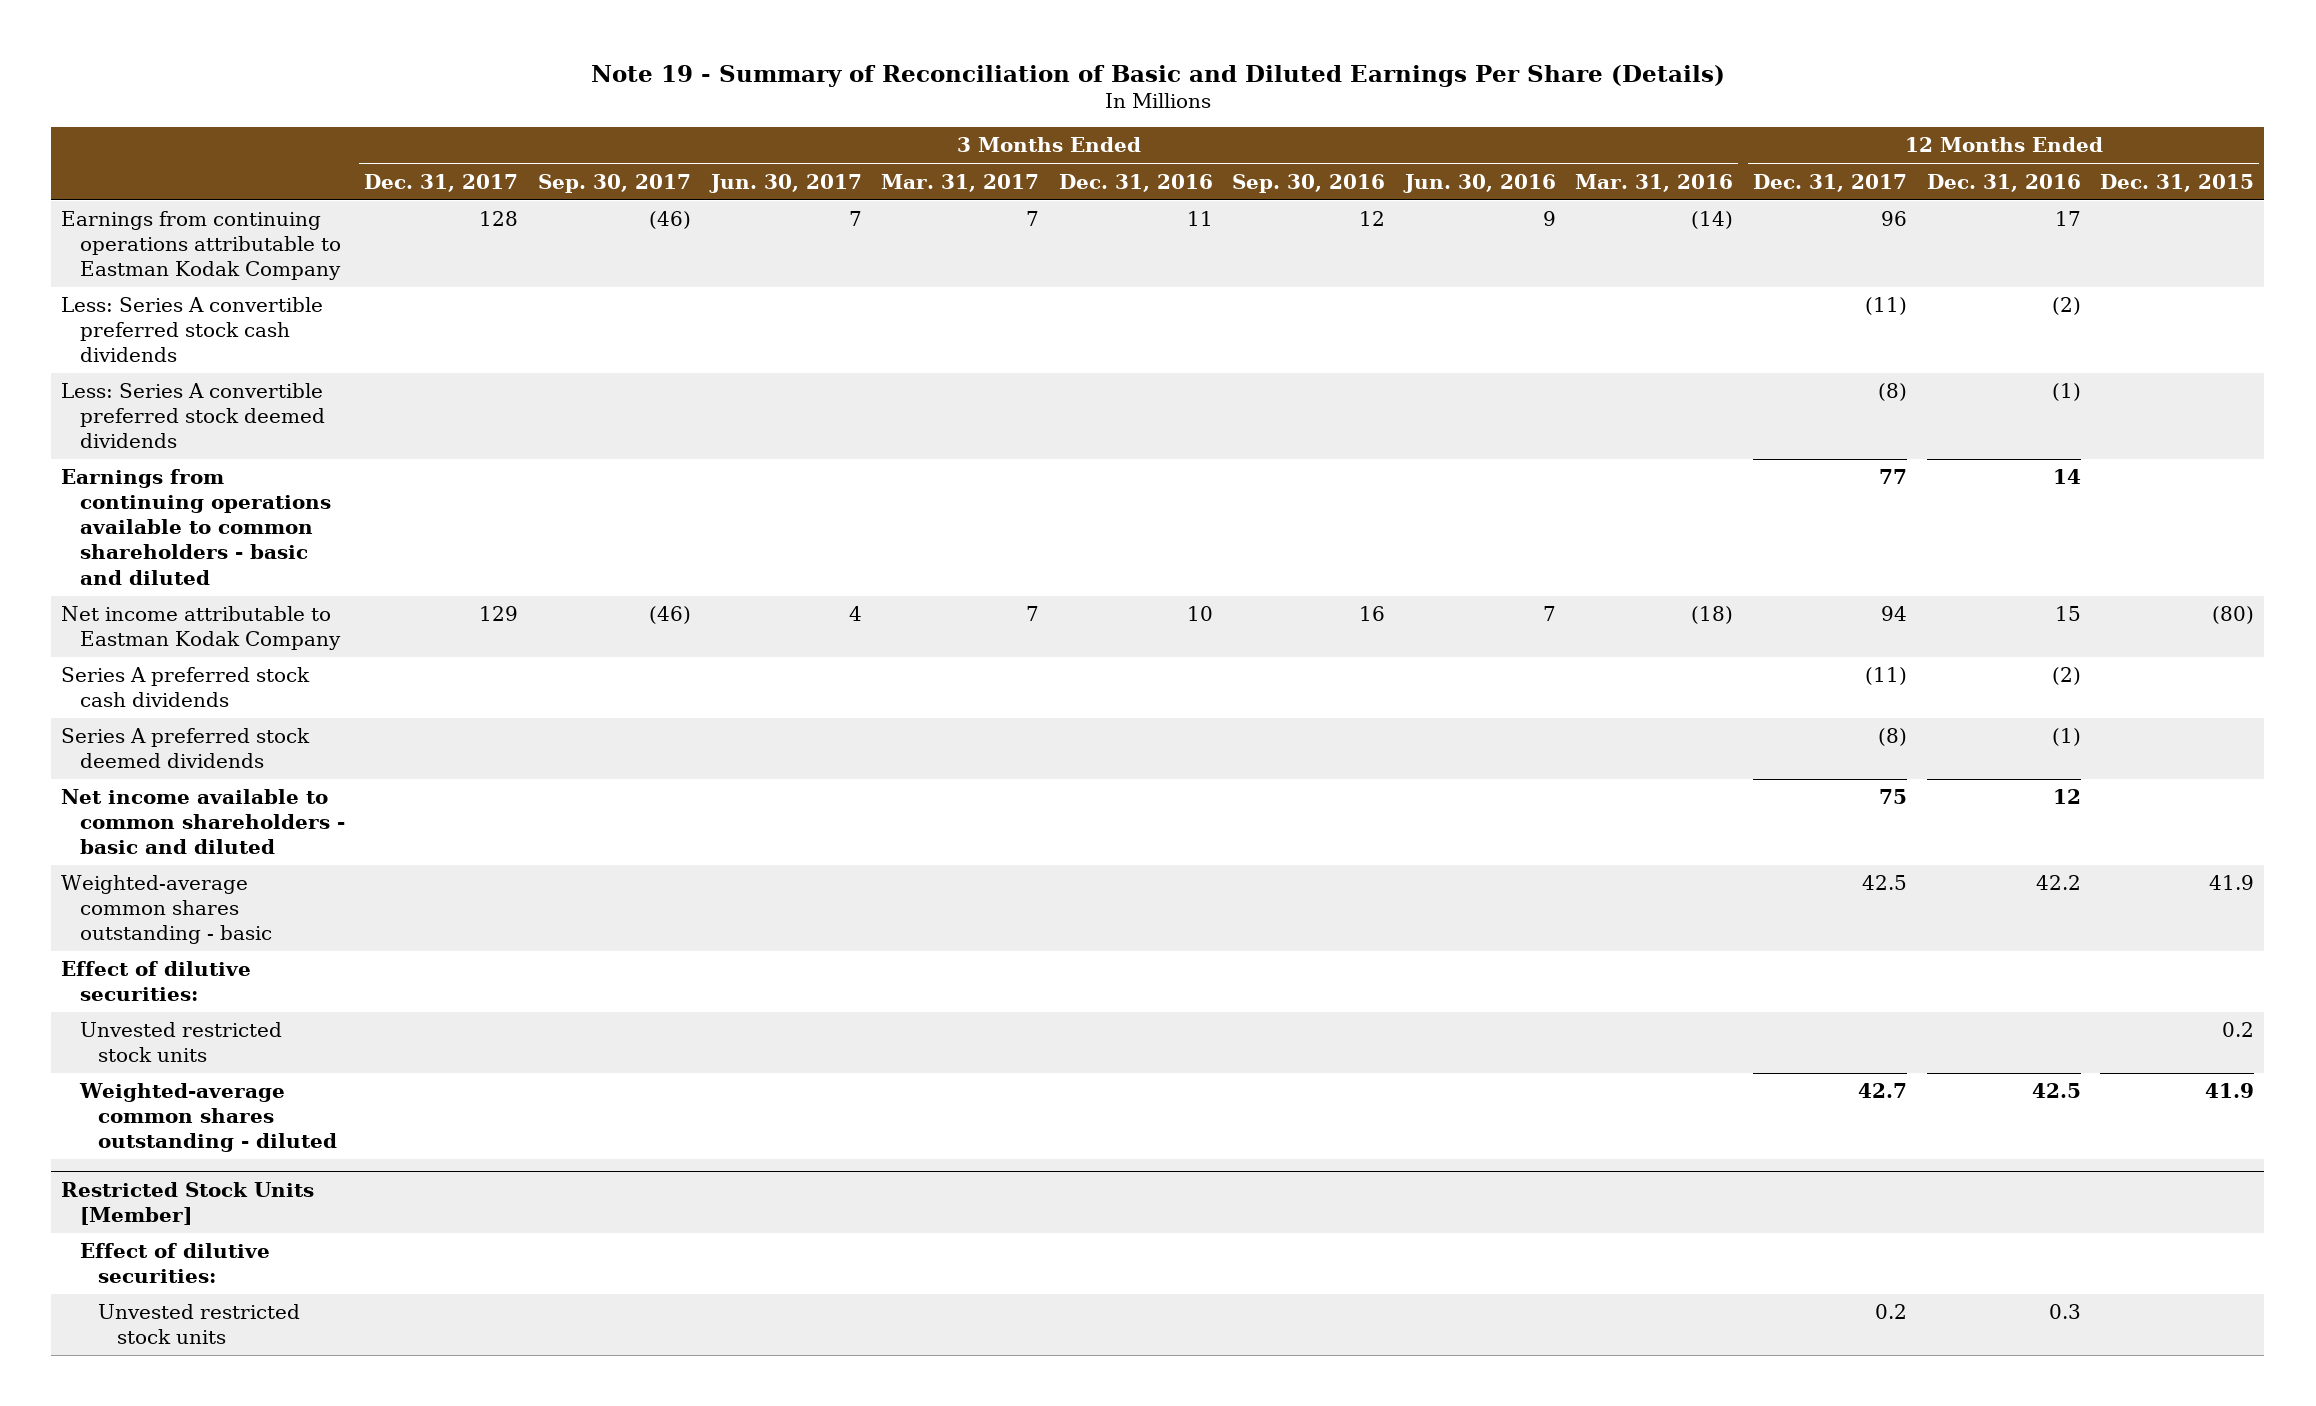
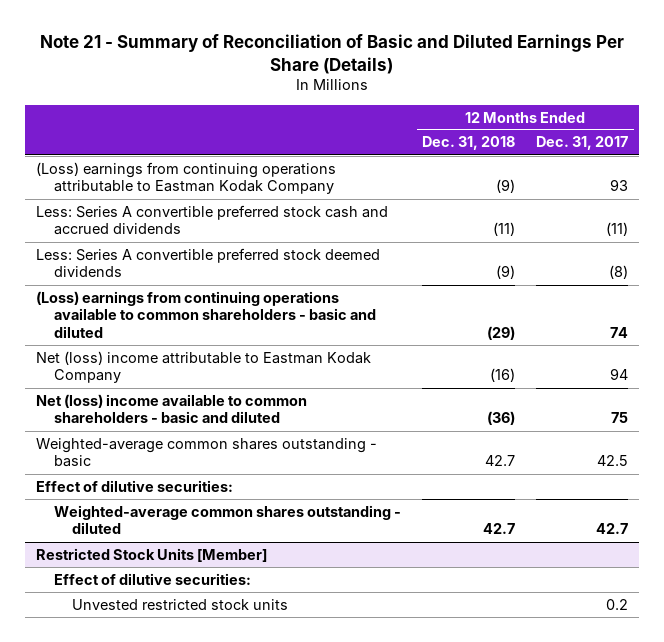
- Note 19 - Summary of Reconciliation of Basic and Diluted Earnings Per Share (Details)
+ Note 21 - Summary of Reconciliation of Basic and Diluted Earnings Per Share (Details)
- | 3 Months Ended Dec. 31, 2017 | 3 Months Ended Sep. 30, 2017 | 3 Months Ended Jun. 30, 2017 | 3 Months Ended Mar. 31, 2017 | 3 Months Ended Dec. 31, 2016 | 3 Months Ended Sep. 30, 2016 | 3 Months Ended Jun. 30, 2016 | 3 Months Ended Mar. 31, 2016 | 12 Months Ended Dec. 31, 2017 | 12 Months Ended Dec. 31, 2016 | 12 Months Ended Dec. 31, 2015
+ | 12 Months Ended Dec. 31, 2018 | 12 Months Ended Dec. 31, 2017
- Earnings from continuing operations attributable to Eastman Kodak Company | 128 | (46) | 7 | 7 | 11 | 12 | 9 | (14) | 96 | 17 |
- Less: Series A convertible preferred stock cash dividends | | | | | | | | | (11) | (2) |
+ (Loss) earnings from continuing operations attributable to Eastman Kodak Company | (9) | 93
+ Less: Series A convertible preferred stock cash and accrued dividends | (11) | (11)
- Earnings from continuing operations available to common shareholders - basic and diluted | | | | | | | | | 77 | 14 |
- Net income attributable to Eastman Kodak Company | 129 | (46) | 4 | 7 | 10 | 16 | 7 | (18) | 94 | 15 | (80)
- Series A preferred stock cash dividends | | | | | | | | | (11) | (2) |
- Series A preferred stock deemed dividends | | | | | | | | | (8) | (1) |
- Net income available to common shareholders - basic and diluted | | | | | | | | | 75 | 12 |
+ (Loss) earnings from continuing operations available to common shareholders - basic and diluted | (29) | 74
+ Net (loss) income attributable to Eastman Kodak Company | (16) | 94
+ Net (loss) income available to common shareholders - basic and diluted | (36) | 75
- Unvested restricted stock units | | | | | | | | | | | 0.2

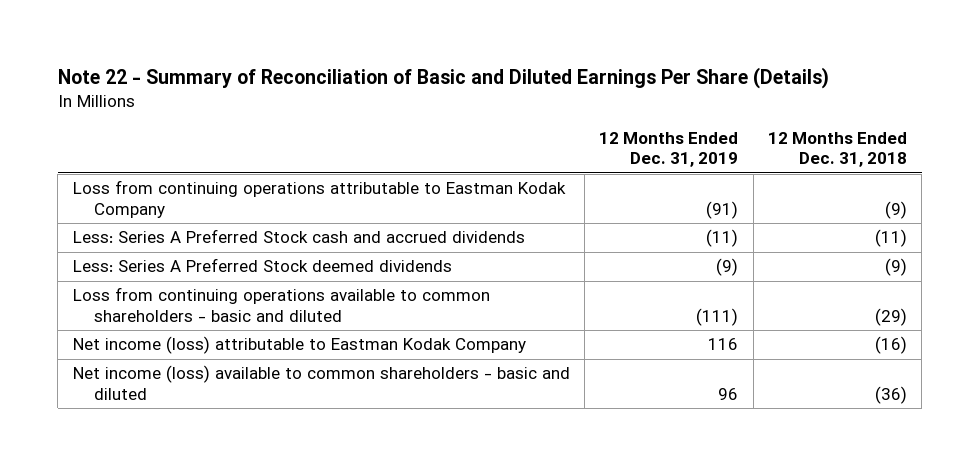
- Note 21 - Summary of Reconciliation of Basic and Diluted Earnings Per Share (Details)
+ Note 22 - Summary of Reconciliation of Basic and Diluted Earnings Per Share (Details)
- | 12 Months Ended Dec. 31, 2018 | 12 Months Ended Dec. 31, 2017
+ | 12 Months Ended Dec. 31, 2019 | 12 Months Ended Dec. 31, 2018
- (Loss) earnings from continuing operations attributable to Eastman Kodak Company | (9) | 93
- Less: Series A convertible preferred stock cash and accrued dividends | (11) | (11)
- Less: Series A convertible preferred stock deemed dividends | (9) | (8)
- (Loss) earnings from continuing operations available to common shareholders - basic and diluted | (29) | 74
- Net (loss) income attributable to Eastman Kodak Company | (16) | 94
- Net (loss) income available to common shareholders - basic and diluted | (36) | 75
- Weighted-average common shares outstanding - basic | 42.7 | 42.5
- Effect of dilutive securities:
- Weighted-average common shares outstanding - diluted | 42.7 | 42.7
- Restricted Stock Units [Member]
- Effect of dilutive securities:
- Unvested restricted stock units | | 0.2
+ Loss from continuing operations attributable to Eastman Kodak Company | (91) | (9)
+ Less: Series A Preferred Stock cash and accrued dividends | (11) | (11)
+ Less: Series A Preferred Stock deemed dividends | (9) | (9)
+ Loss from continuing operations available to common shareholders - basic and diluted | (111) | (29)
+ Net income (loss) attributable to Eastman Kodak Company | 116 | (16)
+ Net income (loss) available to common shareholders - basic and diluted | 96 | (36)

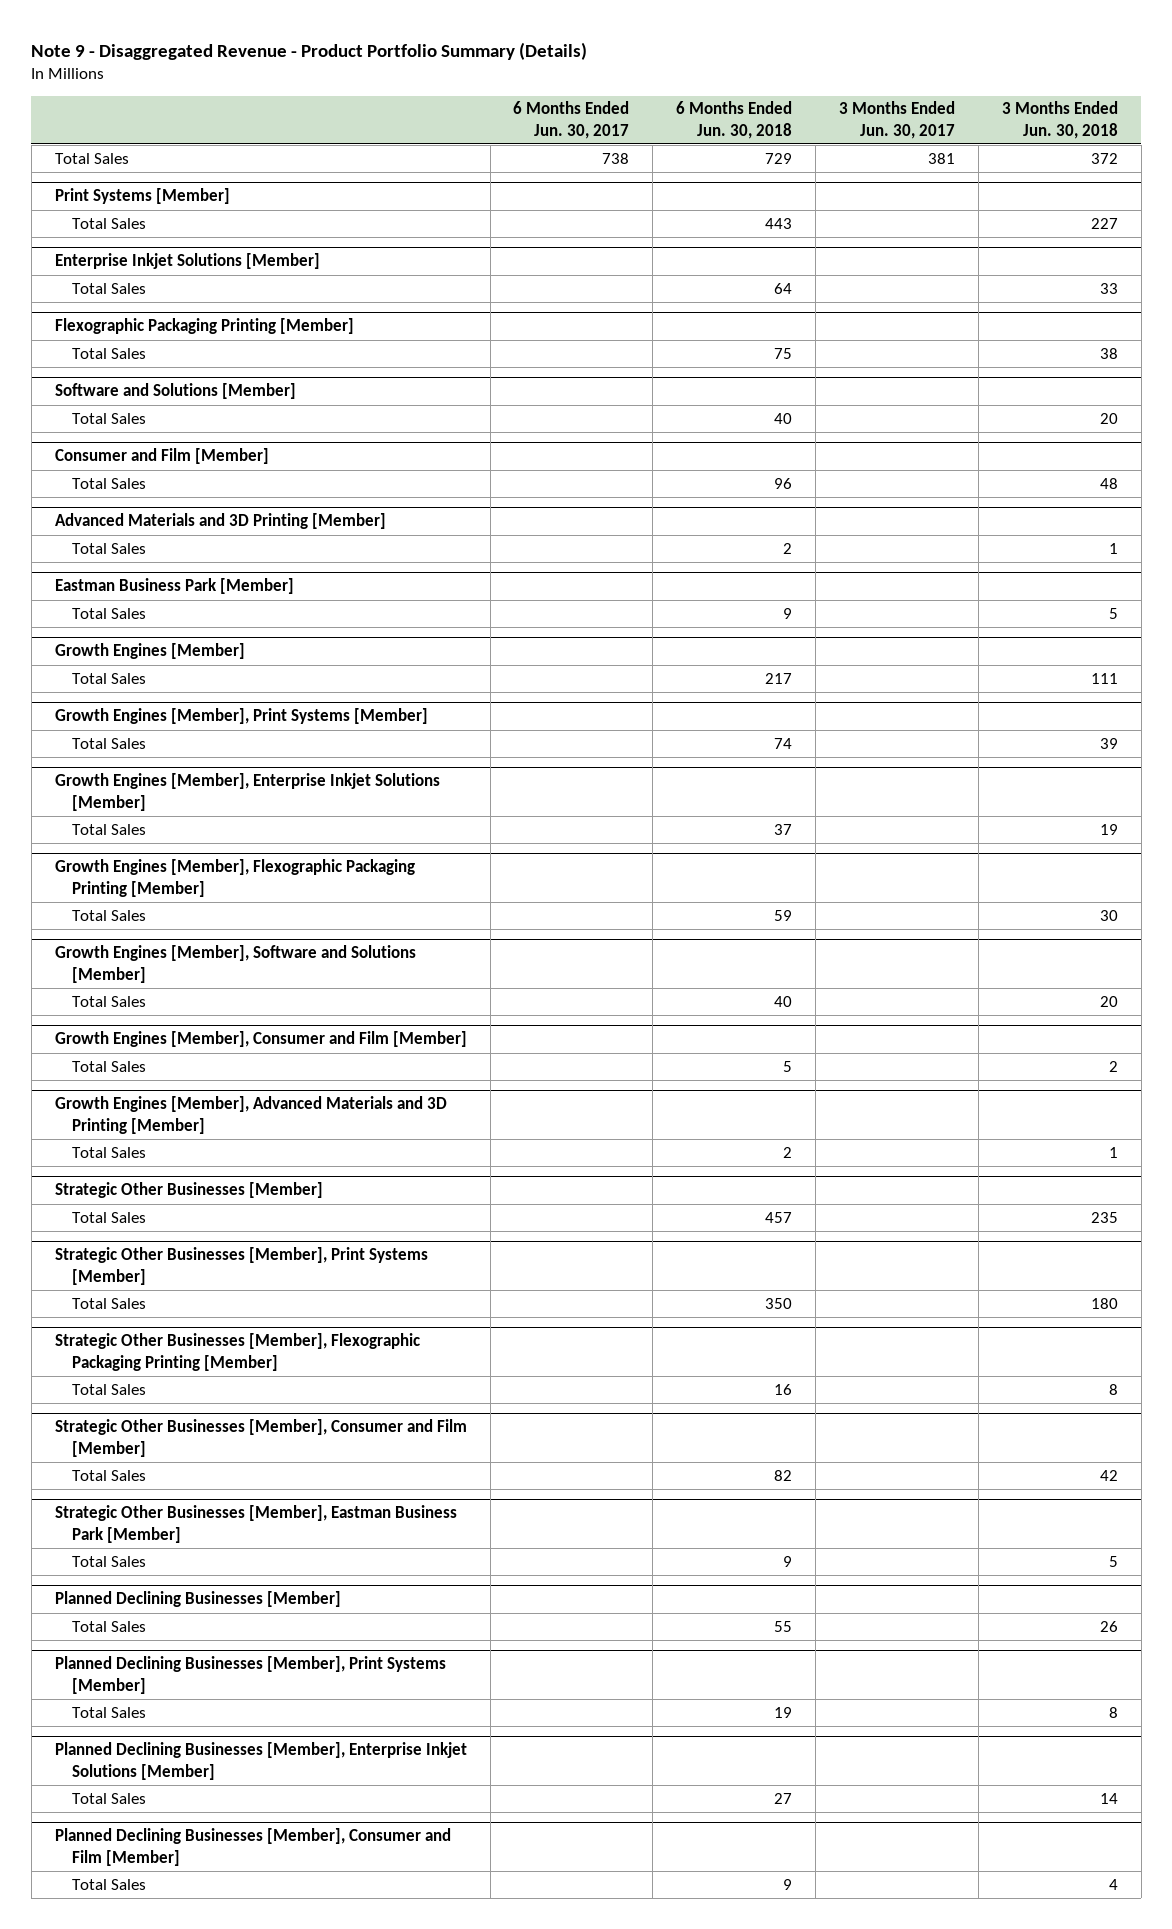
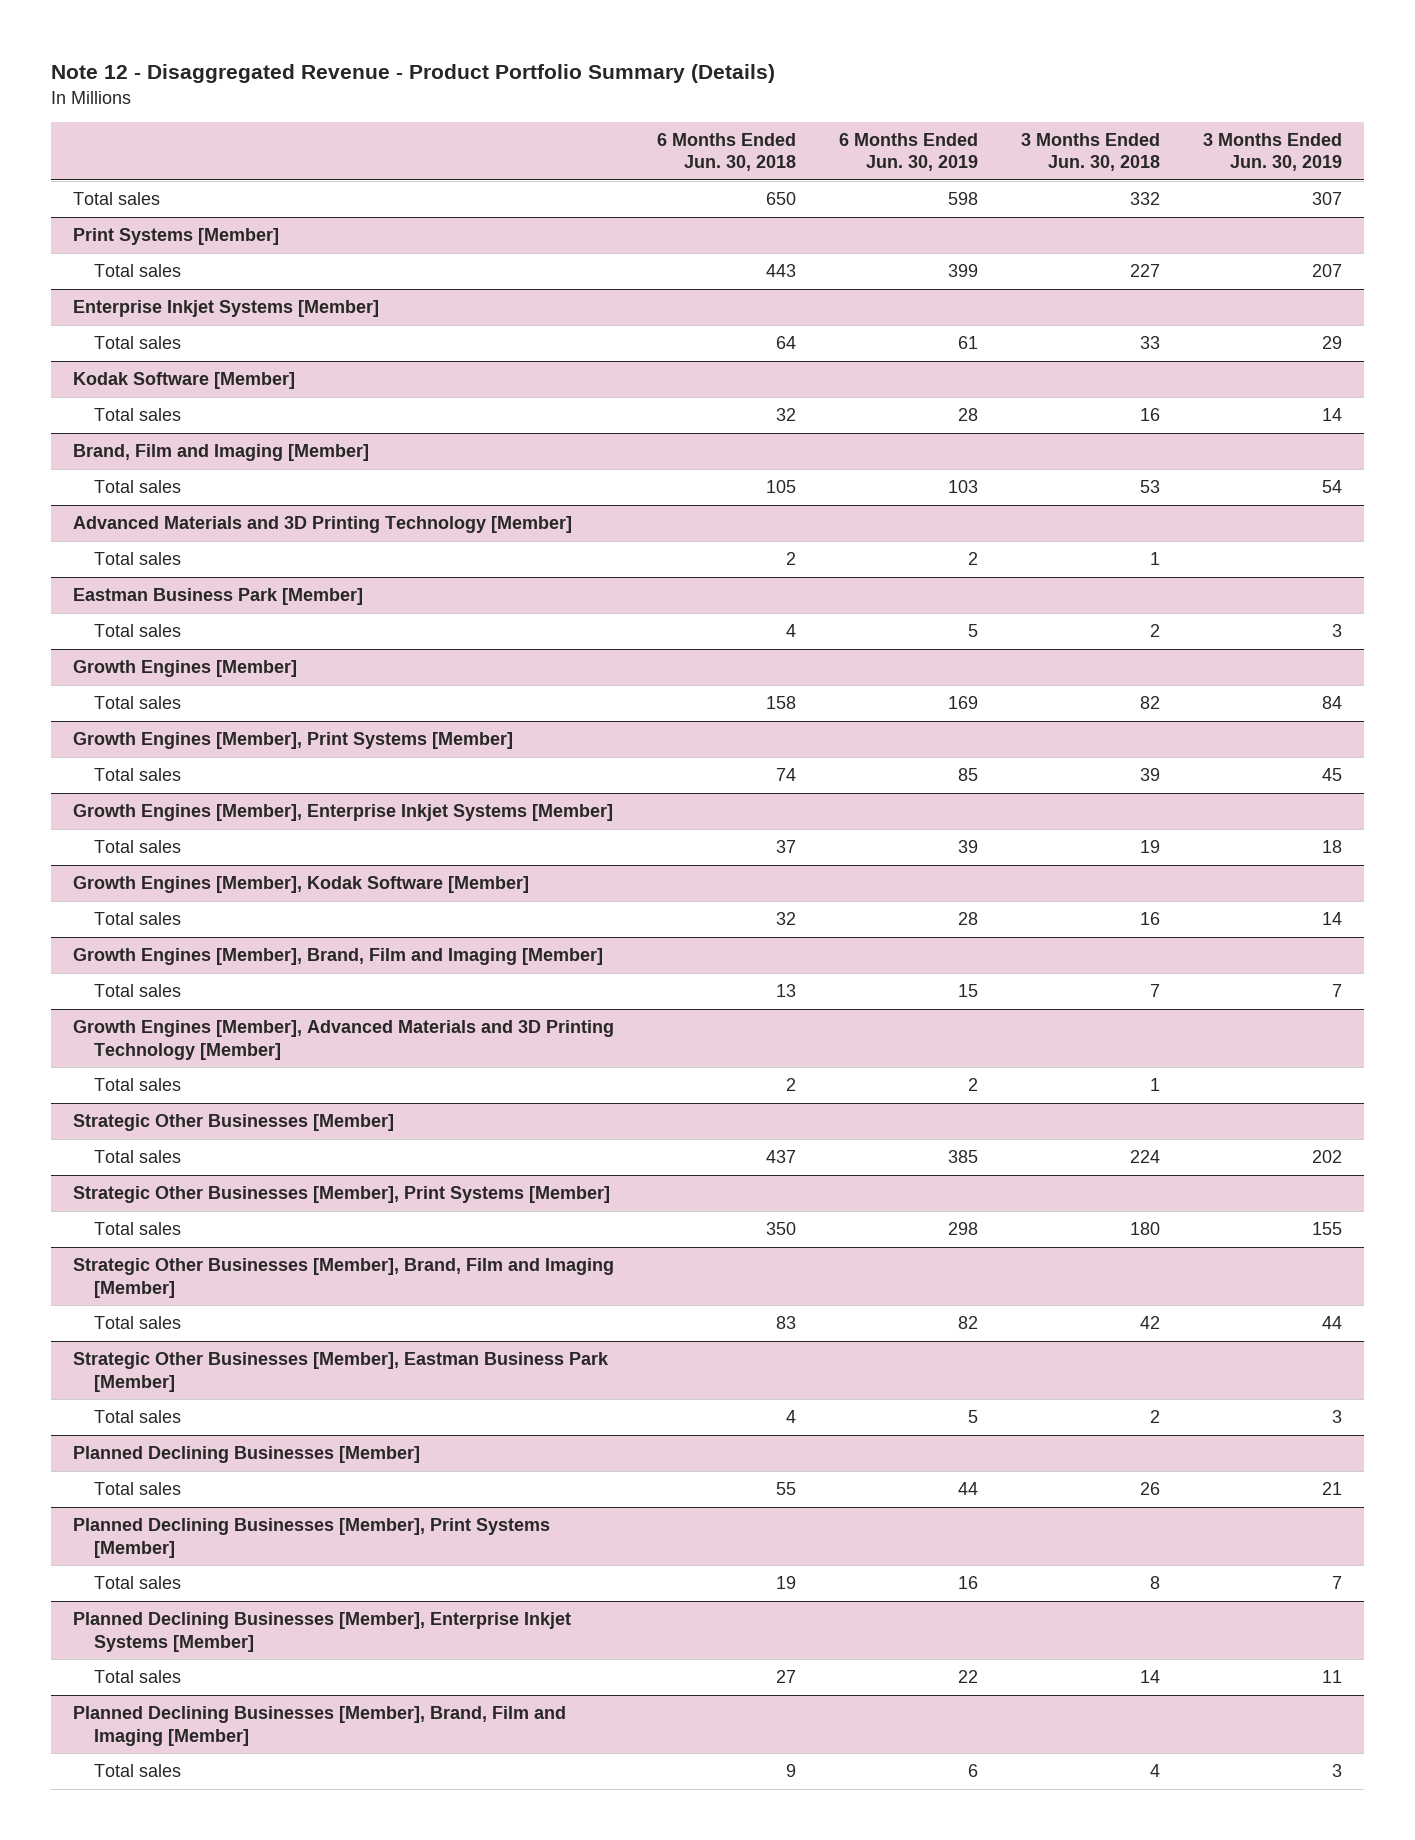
- Note 9 - Disaggregated Revenue - Product Portfolio Summary (Details)
+ Note 12 - Disaggregated Revenue - Product Portfolio Summary (Details)
- | 6 Months Ended Jun. 30, 2017 | 6 Months Ended Jun. 30, 2018 | 3 Months Ended Jun. 30, 2017 | 3 Months Ended Jun. 30, 2018
+ | 6 Months Ended Jun. 30, 2018 | 6 Months Ended Jun. 30, 2019 | 3 Months Ended Jun. 30, 2018 | 3 Months Ended Jun. 30, 2019
- Total Sales | 738 | 729 | 381 | 372
+ Total sales | 650 | 598 | 332 | 307
@ Print Systems [Member]
- Total Sales | | 443 | | 227
- Enterprise Inkjet Solutions [Member]
- Total Sales | | 64 | | 33
- Flexographic Packaging Printing [Member]
- Total Sales | | 75 | | 38
- Software and Solutions [Member]
- Total Sales | | 40 | | 20
- Consumer and Film [Member]
- Total Sales | | 96 | | 48
- Advanced Materials and 3D Printing [Member]
- Total Sales | | 2 | | 1
@ Print Systems [Member]
+ Total sales | 443 | 399 | 227 | 207
+ Enterprise Inkjet Systems [Member]
+ Total sales | 64 | 61 | 33 | 29
+ Kodak Software [Member]
+ Total sales | 32 | 28 | 16 | 14
+ Brand, Film and Imaging [Member]
+ Total sales | 105 | 103 | 53 | 54
+ Advanced Materials and 3D Printing Technology [Member]
+ Total sales | 2 | 2 | 1 |
@ Eastman Business Park [Member]
- Total Sales | | 9 | | 5
+ Total sales | 4 | 5 | 2 | 3
@ Growth Engines [Member]
- Total Sales | | 217 | | 111
+ Total sales | 158 | 169 | 82 | 84
@ Growth Engines [Member], Print Systems [Member]
- Total Sales | | 74 | | 39
- Growth Engines [Member], Enterprise Inkjet Solutions [Member]
- Total Sales | | 37 | | 19
- Growth Engines [Member], Flexographic Packaging Printing [Member]
- Total Sales | | 59 | | 30
- Growth Engines [Member], Software and Solutions [Member]
- Total Sales | | 40 | | 20
- Growth Engines [Member], Consumer and Film [Member]
- Total Sales | | 5 | | 2
- Growth Engines [Member], Advanced Materials and 3D Printing [Member]
- Total Sales | | 2 | | 1
@ Growth Engines [Member], Print Systems [Member]
+ Total sales | 74 | 85 | 39 | 45
+ Growth Engines [Member], Enterprise Inkjet Systems [Member]
+ Total sales | 37 | 39 | 19 | 18
+ Growth Engines [Member], Kodak Software [Member]
+ Total sales | 32 | 28 | 16 | 14
+ Growth Engines [Member], Brand, Film and Imaging [Member]
+ Total sales | 13 | 15 | 7 | 7
+ Growth Engines [Member], Advanced Materials and 3D Printing Technology [Member]
+ Total sales | 2 | 2 | 1 |
@ Strategic Other Businesses [Member]
- Total Sales | | 457 | | 235
+ Total sales | 437 | 385 | 224 | 202
@ Strategic Other Businesses [Member], Print Systems [Member]
- Total Sales | | 350 | | 180
- Strategic Other Businesses [Member], Flexographic Packaging Printing [Member]
- Total Sales | | 16 | | 8
- Strategic Other Businesses [Member], Consumer and Film [Member]
- Total Sales | | 82 | | 42
@ Strategic Other Businesses [Member], Print Systems [Member]
+ Total sales | 350 | 298 | 180 | 155
+ Strategic Other Businesses [Member], Brand, Film and Imaging [Member]
+ Total sales | 83 | 82 | 42 | 44
@ Strategic Other Businesses [Member], Eastman Business Park [Member]
- Total Sales | | 9 | | 5
+ Total sales | 4 | 5 | 2 | 3
@ Planned Declining Businesses [Member]
- Total Sales | | 55 | | 26
+ Total sales | 55 | 44 | 26 | 21
@ Planned Declining Businesses [Member], Print Systems [Member]
- Total Sales | | 19 | | 8
- Planned Declining Businesses [Member], Enterprise Inkjet Solutions [Member]
- Total Sales | | 27 | | 14
- Planned Declining Businesses [Member], Consumer and Film [Member]
- Total Sales | | 9 | | 4
@ Planned Declining Businesses [Member], Print Systems [Member]
+ Total sales | 19 | 16 | 8 | 7
+ Planned Declining Businesses [Member], Enterprise Inkjet Systems [Member]
+ Total sales | 27 | 22 | 14 | 11
+ Planned Declining Businesses [Member], Brand, Film and Imaging [Member]
+ Total sales | 9 | 6 | 4 | 3

